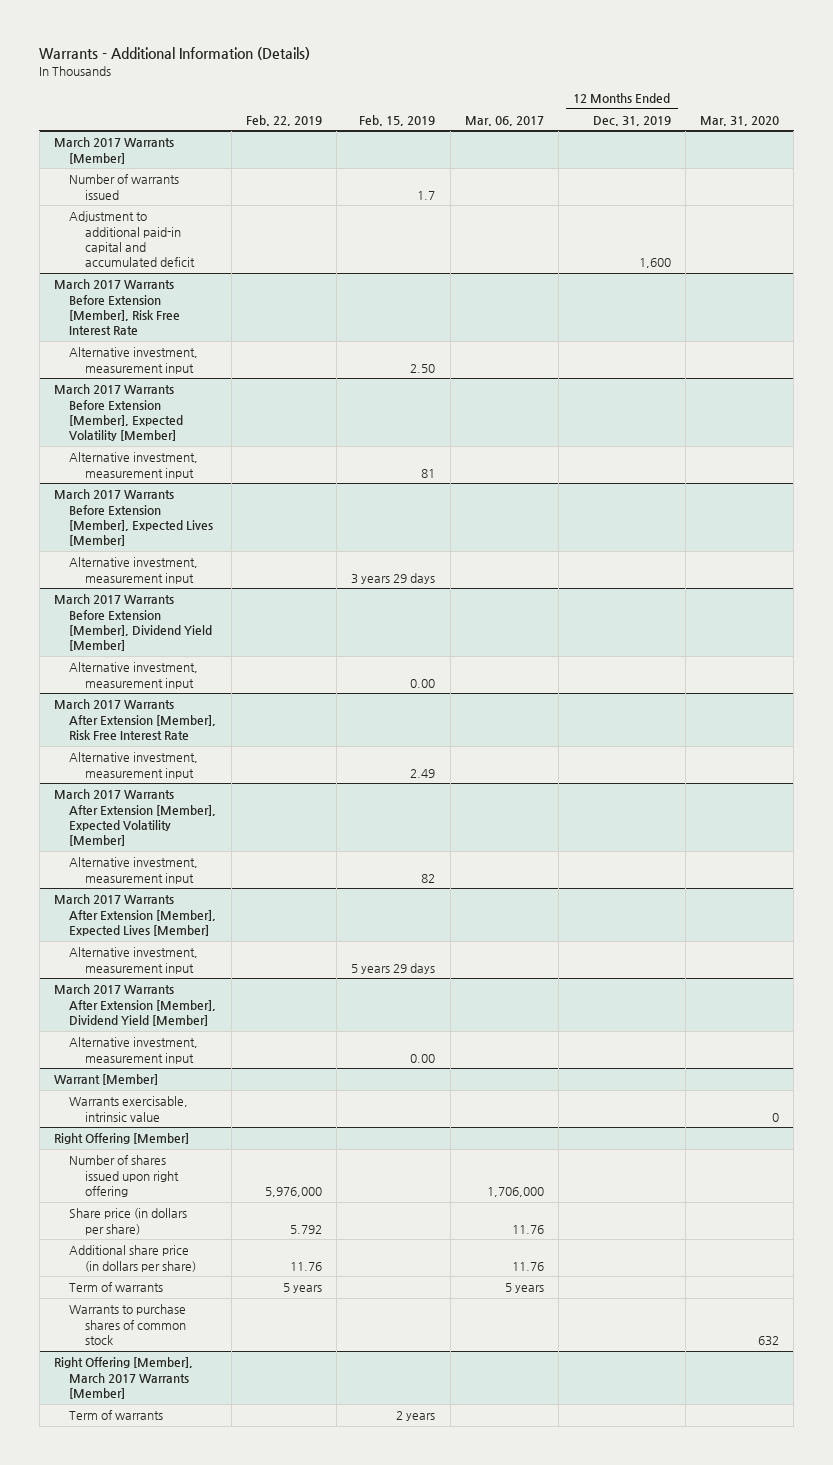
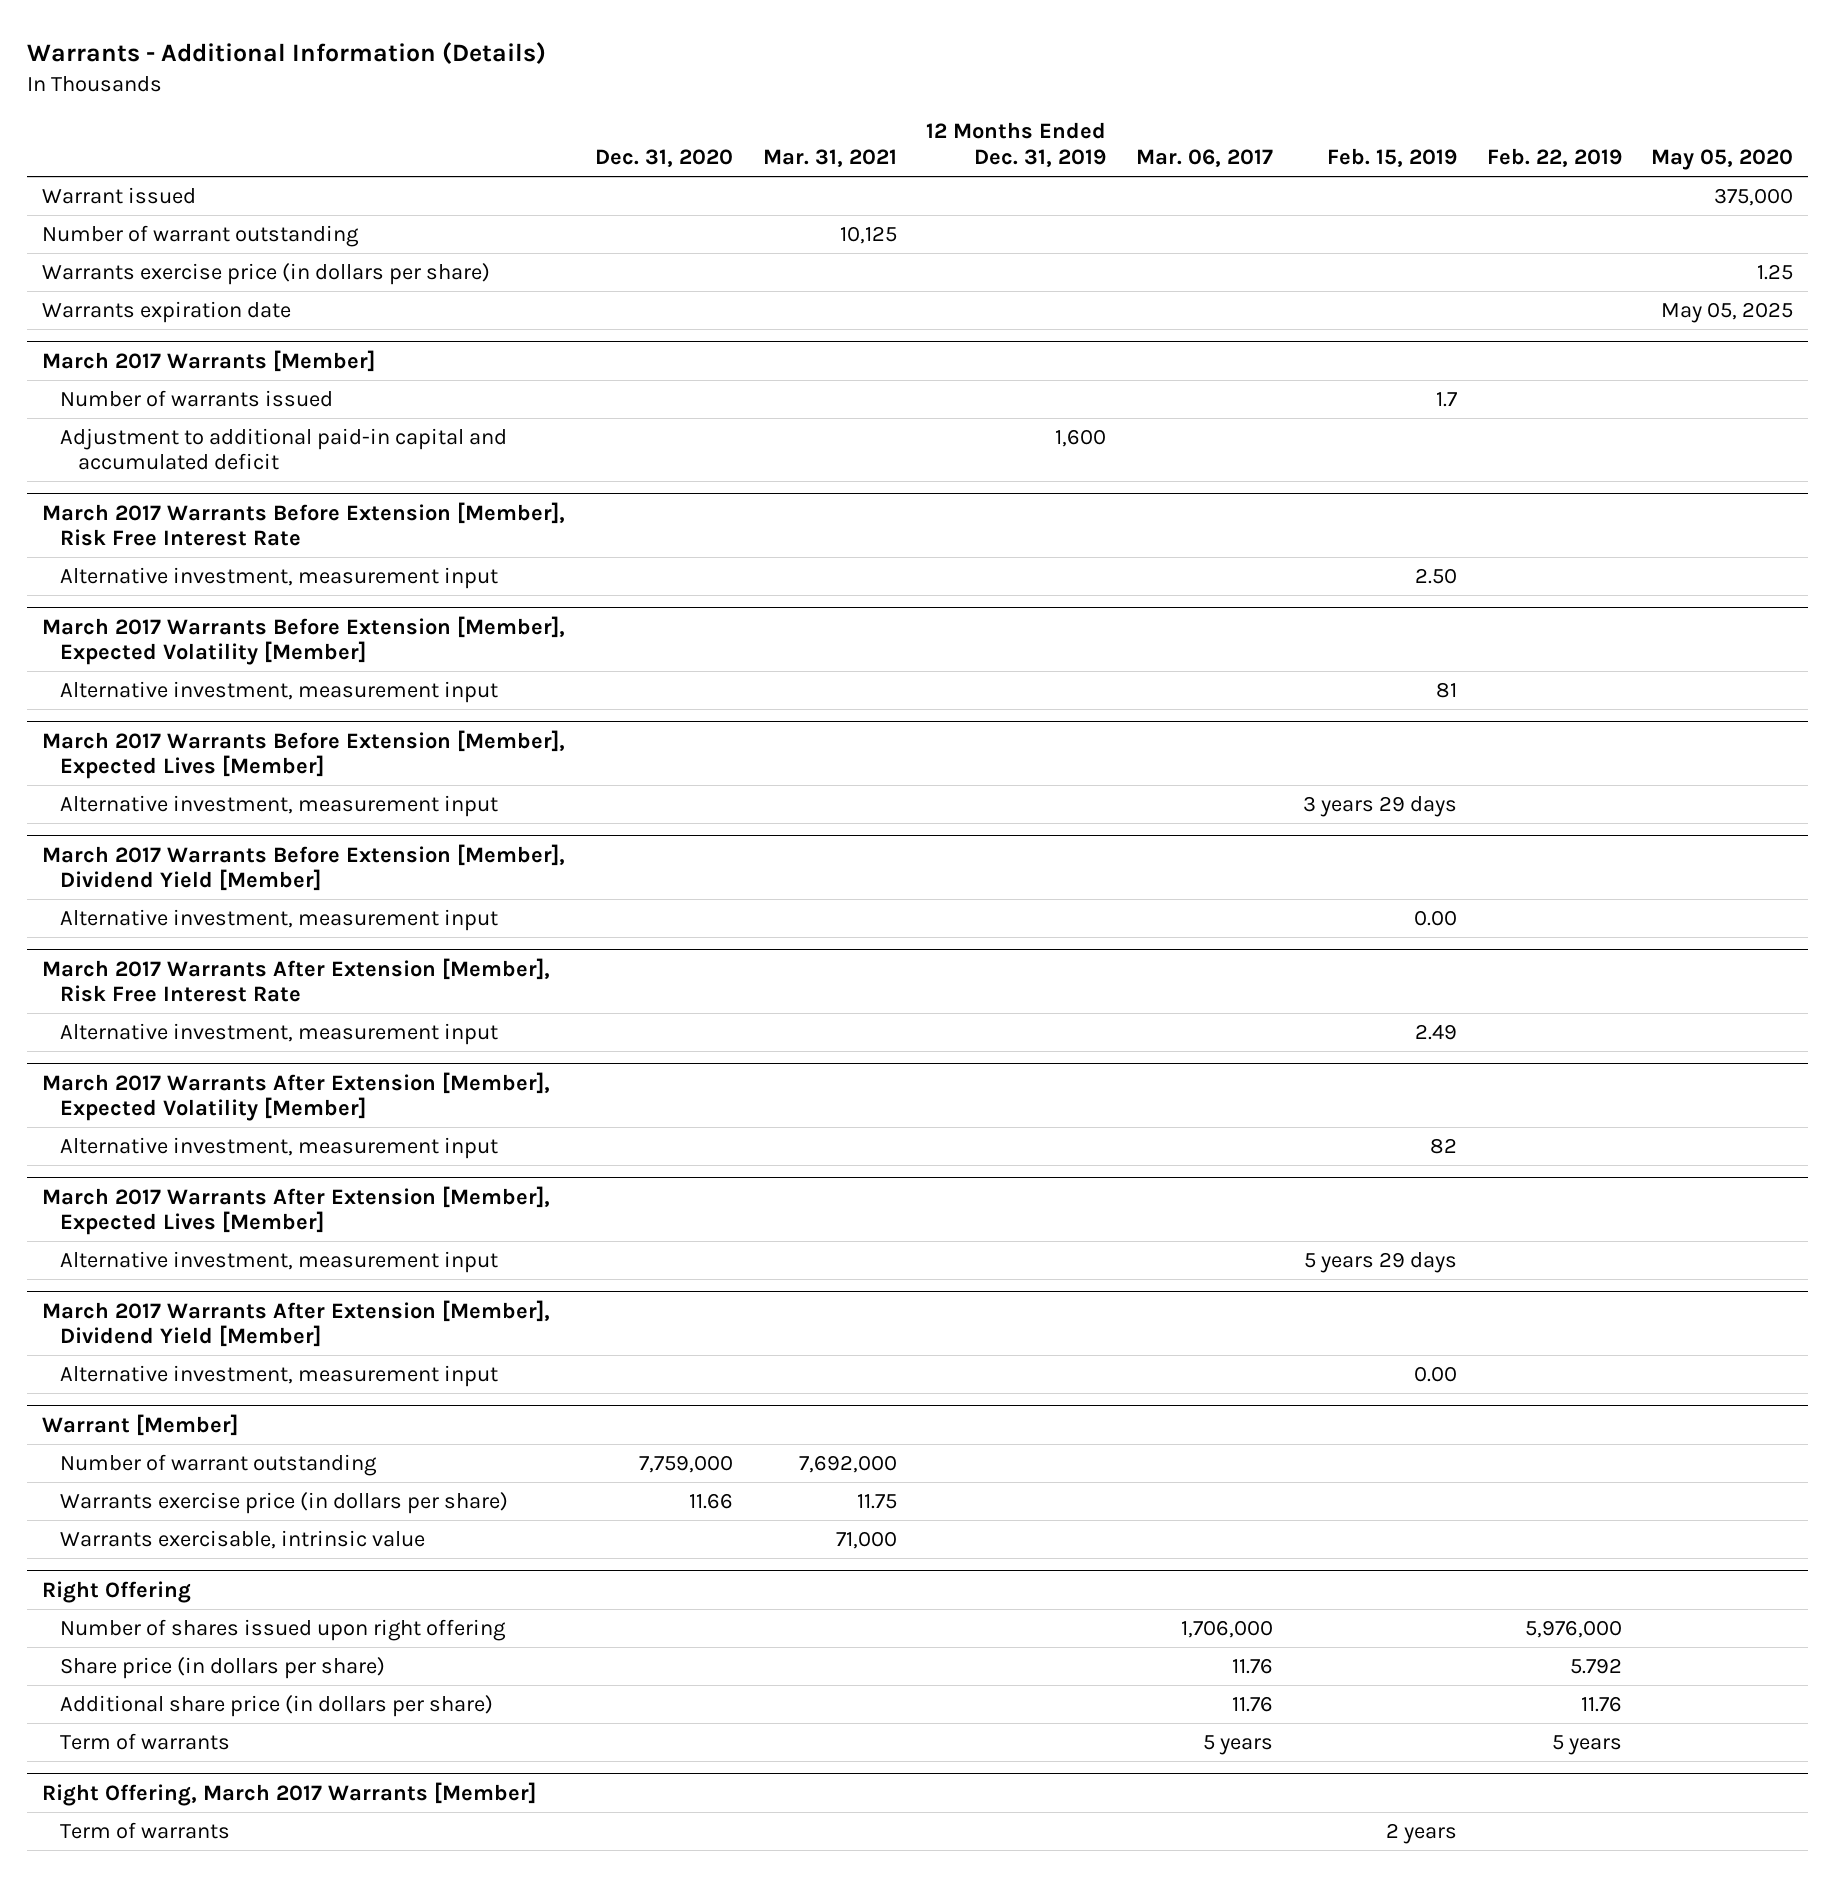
- | Feb. 22, 2019 | Feb. 15, 2019 | Mar. 06, 2017 | 12 Months Ended Dec. 31, 2019 | Mar. 31, 2020
+ | Dec. 31, 2020 | Mar. 31, 2021 | 12 Months Ended Dec. 31, 2019 | Mar. 06, 2017 | Feb. 15, 2019 | Feb. 22, 2019 | May 05, 2020
+ Warrant issued | | | | | | | 375,000
+ Number of warrant outstanding | | 10,125 | | | | |
+ Warrants exercise price (in dollars per share) | | | | | | | 1.25
+ Warrants expiration date | | | | | | | May 05, 2025
@ Warrant [Member]
+ Number of warrant outstanding | 7,759,000 | 7,692,000 | | | | |
+ Warrants exercise price (in dollars per share) | 11.66 | 11.75 | | | | |
- Right Offering [Member]
+ Right Offering
- Warrants to purchase shares of common stock | | | | | 632
- Right Offering [Member], March 2017 Warrants [Member]
+ Right Offering, March 2017 Warrants [Member]

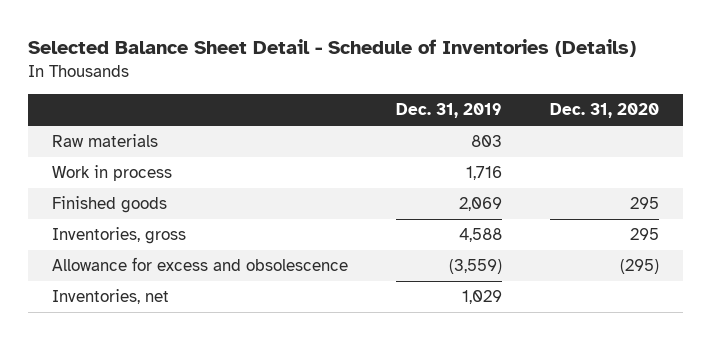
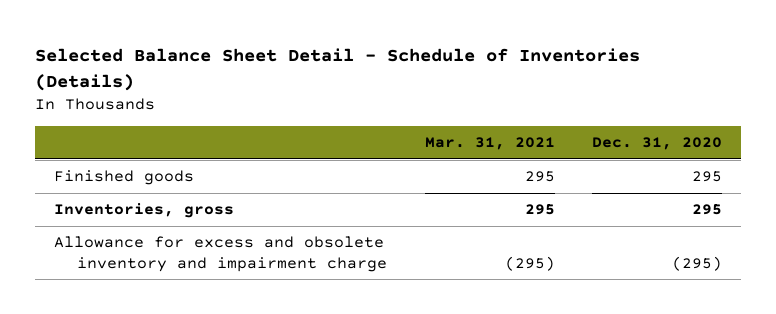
- | Dec. 31, 2019 | Dec. 31, 2020
+ | Mar. 31, 2021 | Dec. 31, 2020
- Raw materials | 803 |
- Work in process | 1,716 |
- Allowance for excess and obsolescence | (3,559) | (295)
- Inventories, net | 1,029 |
+ Allowance for excess and obsolete inventory and impairment charge | (295) | (295)

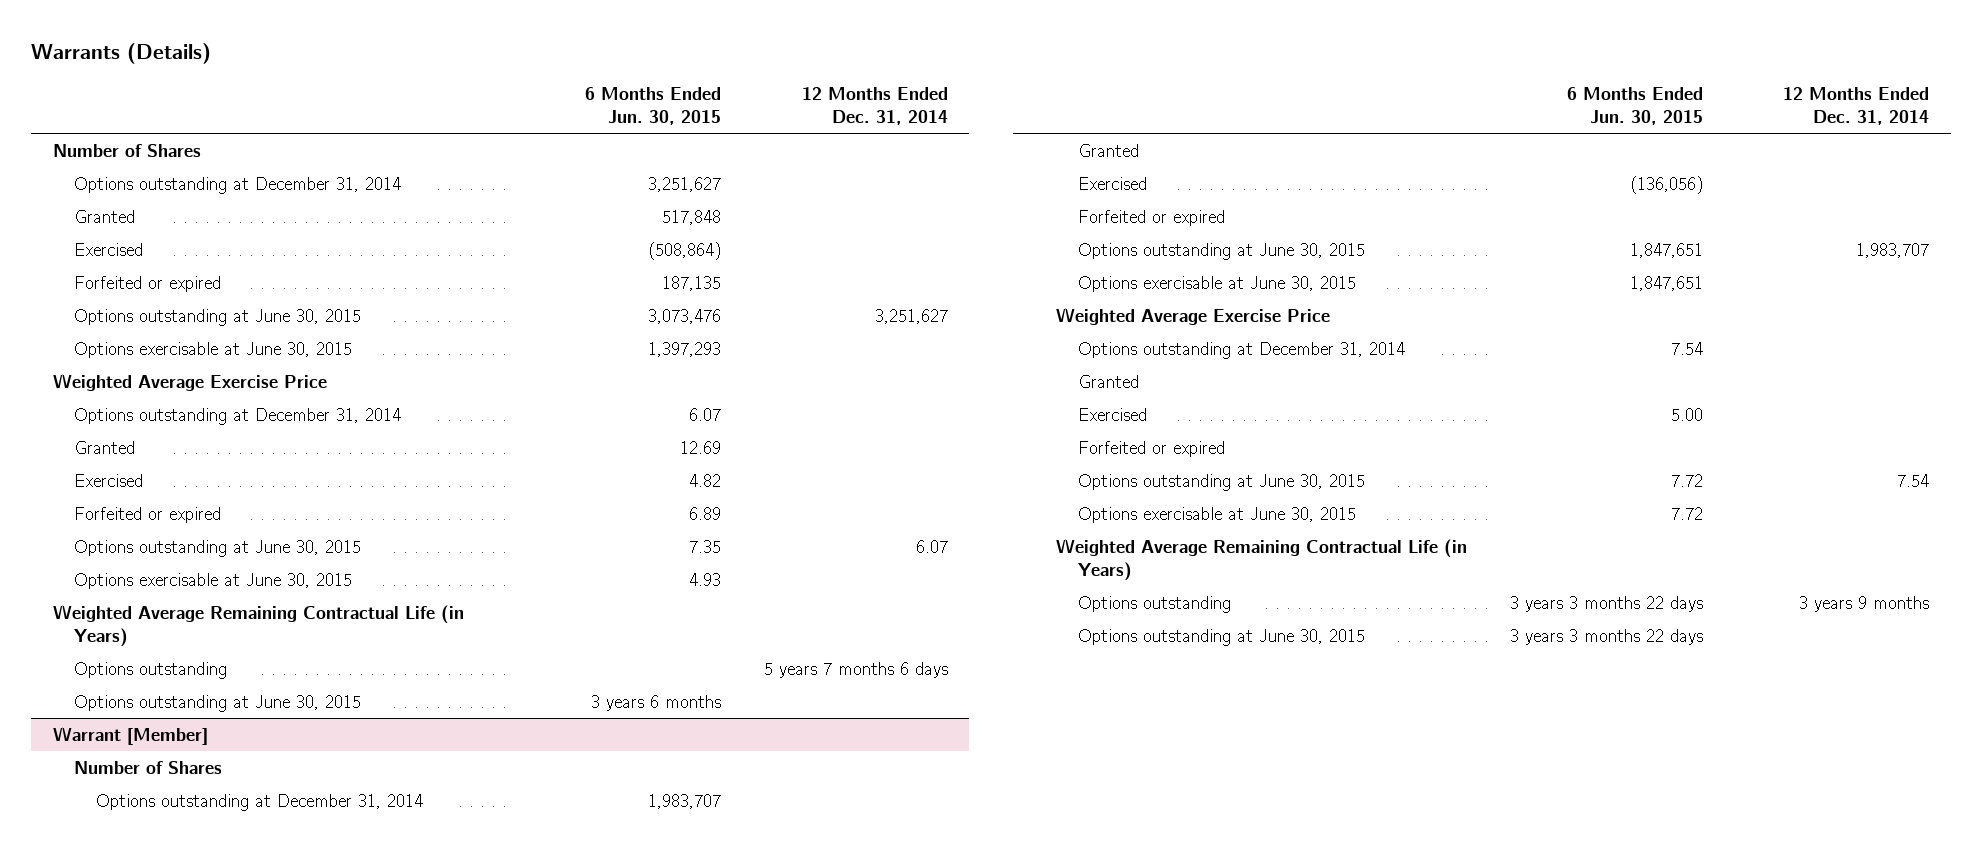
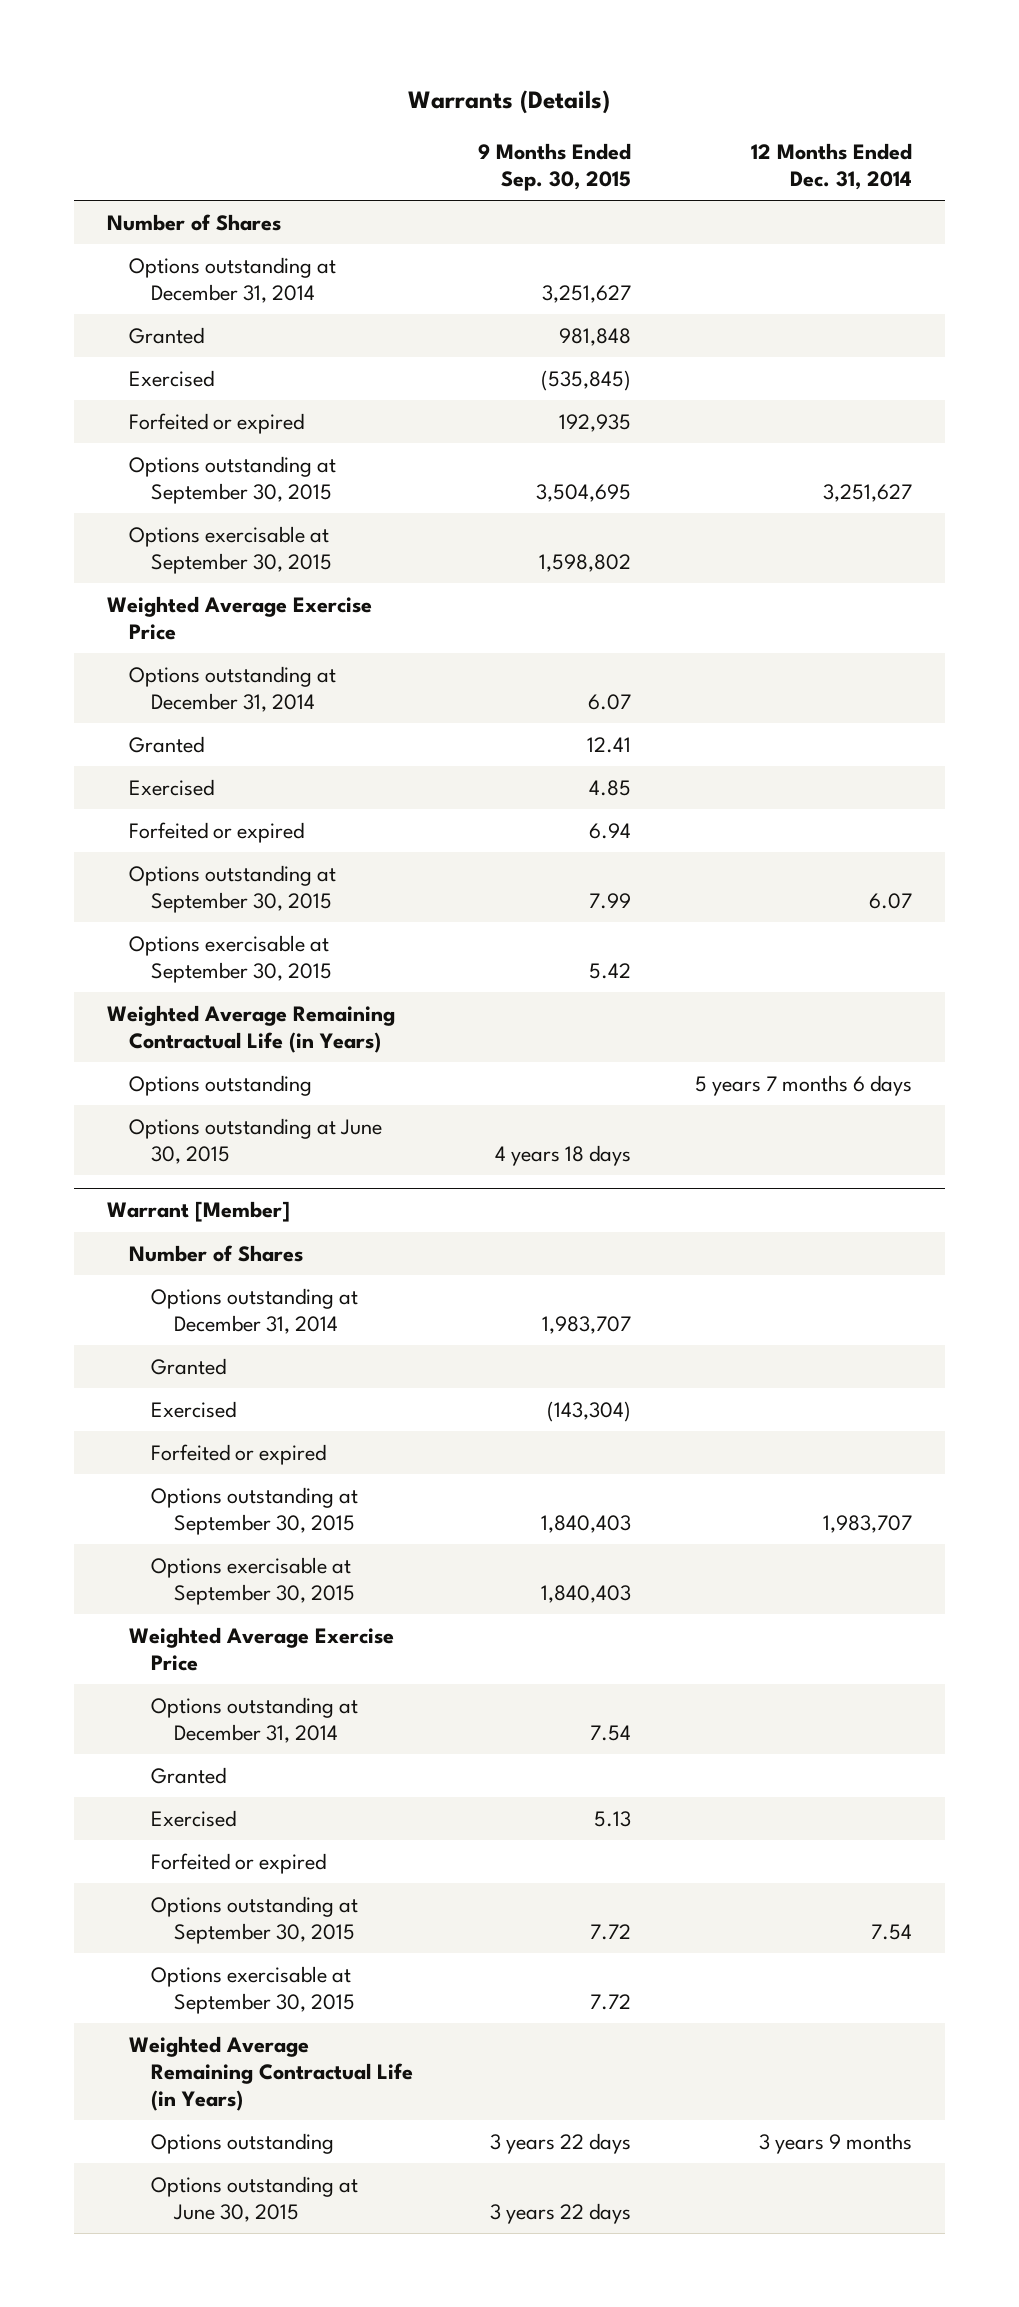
- | 6 Months Ended Jun. 30, 2015 | 12 Months Ended Dec. 31, 2014
+ | 9 Months Ended Sep. 30, 2015 | 12 Months Ended Dec. 31, 2014
- Options outstanding at June 30, 2015 | 3,073,476 | 3,251,627
- Options exercisable at June 30, 2015 | 1,397,293 |
+ Options outstanding at September 30, 2015 | 3,504,695 | 3,251,627
+ Options exercisable at September 30, 2015 | 1,598,802 |
- Options outstanding at June 30, 2015 | 7.35 | 6.07
- Options exercisable at June 30, 2015 | 4.93 |
+ Options outstanding at September 30, 2015 | 7.99 | 6.07
+ Options exercisable at September 30, 2015 | 5.42 |
@ Warrant [Member]
- Options outstanding at June 30, 2015 | 1,847,651 | 1,983,707
- Options exercisable at June 30, 2015 | 1,847,651 |
+ Options outstanding at September 30, 2015 | 1,840,403 | 1,983,707
+ Options exercisable at September 30, 2015 | 1,840,403 |
- Options outstanding at June 30, 2015 | 7.72 | 7.54
- Options exercisable at June 30, 2015 | 7.72 |
+ Options outstanding at September 30, 2015 | 7.72 | 7.54
+ Options exercisable at September 30, 2015 | 7.72 |

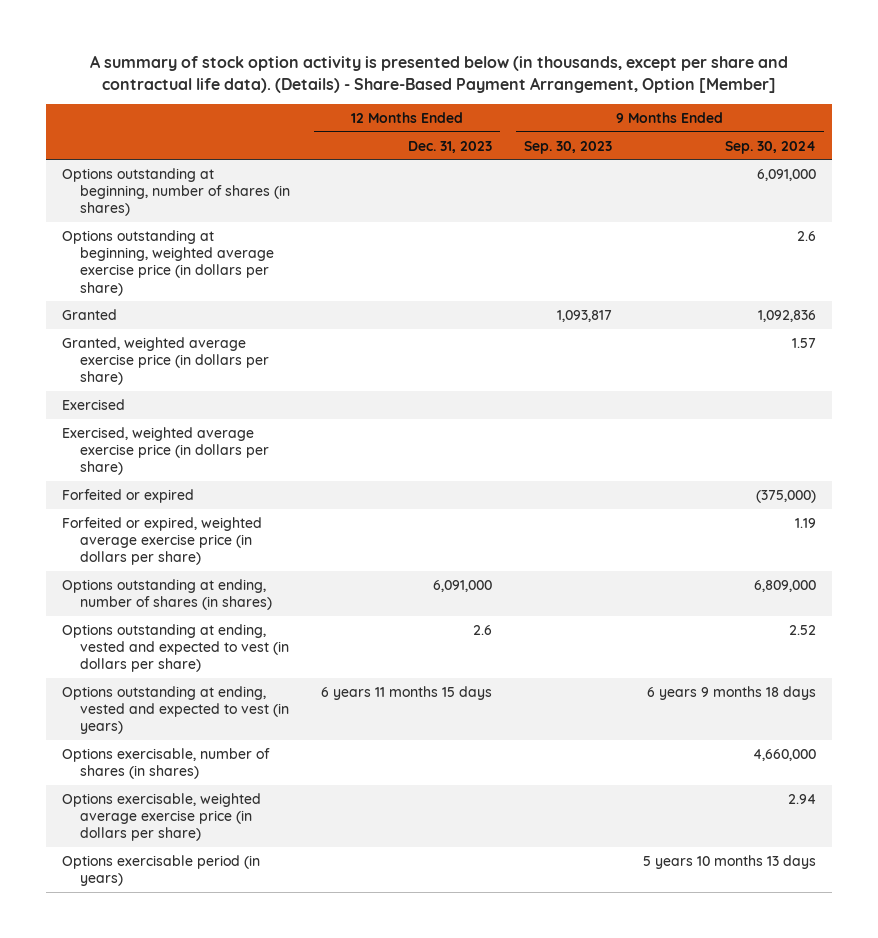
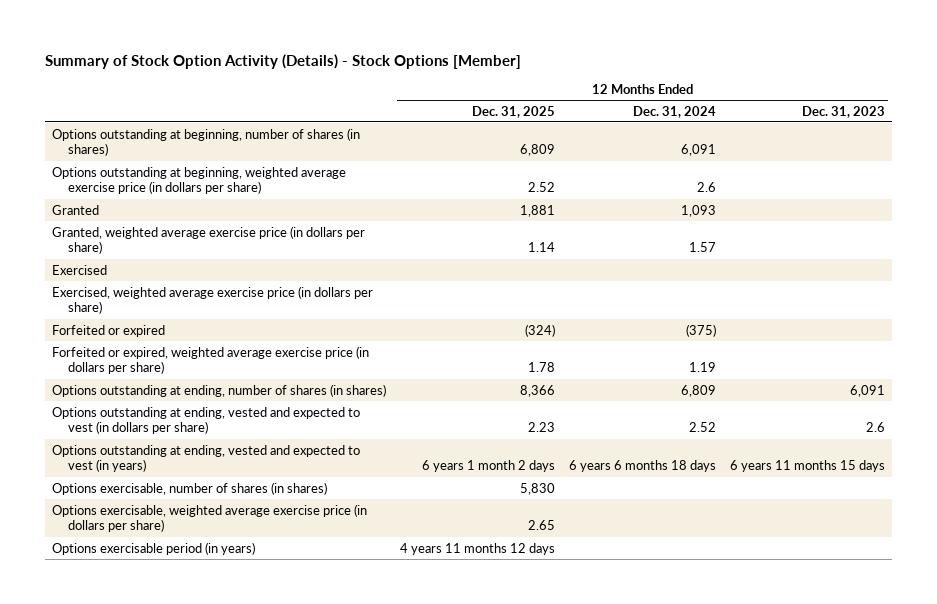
- A summary of stock option activity is presented below (in thousands, except per share and contractual life data). (Details) - Share-Based Payment Arrangement, Option [Member]
+ Summary of Stock Option Activity (Details) - Stock Options [Member]
- | 12 Months Ended Dec. 31, 2023 | 9 Months Ended Sep. 30, 2023 | 9 Months Ended Sep. 30, 2024
+ | 12 Months Ended Dec. 31, 2025 | 12 Months Ended Dec. 31, 2024 | 12 Months Ended Dec. 31, 2023
- Options outstanding at ending, number of shares (in shares) | 6,091,000 | | 6,809,000
+ Options outstanding at ending, number of shares (in shares) | 8,366 | 6,809 | 6,091

